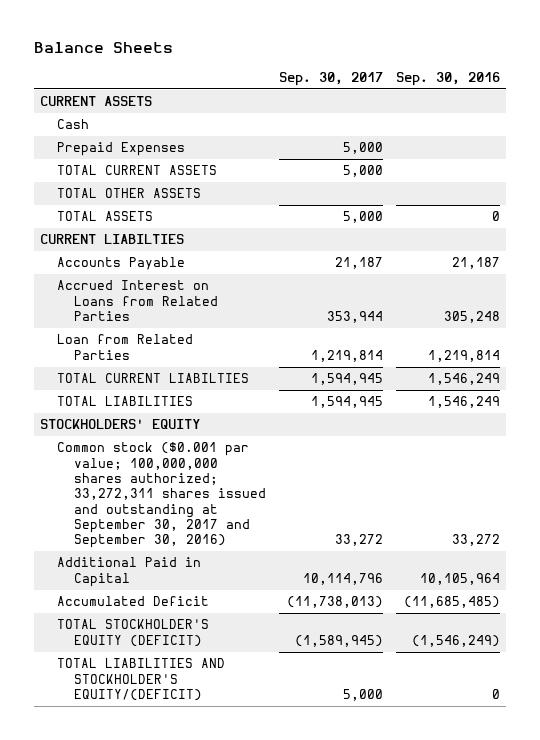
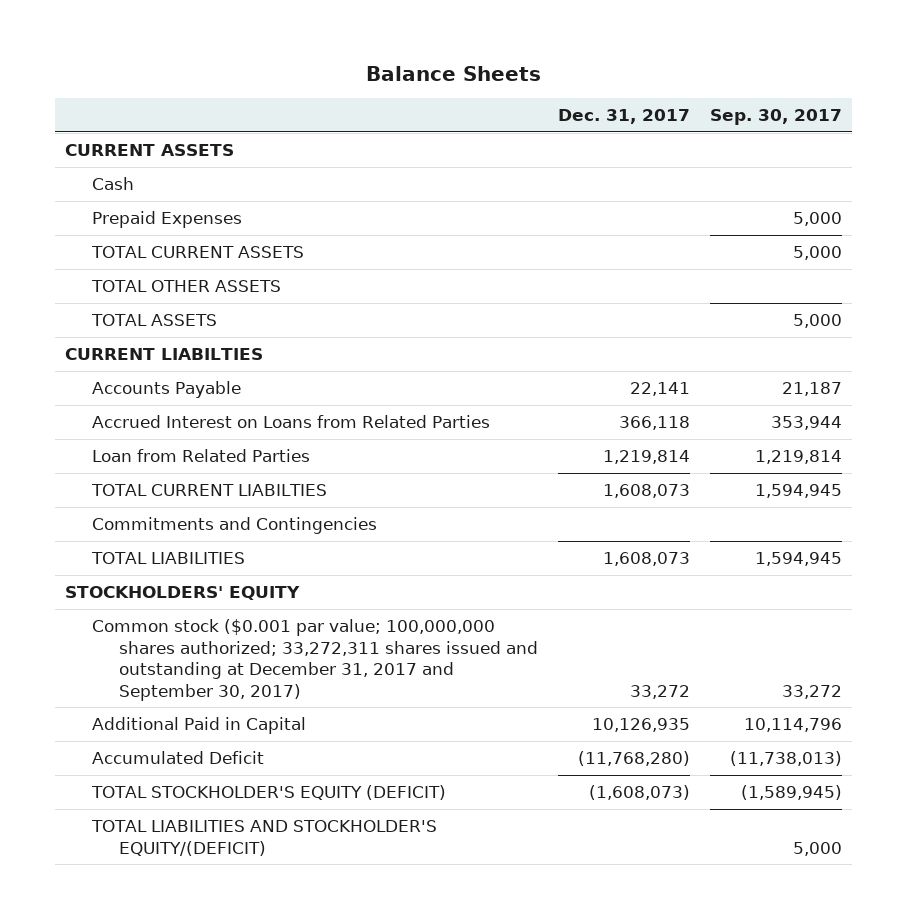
- | Sep. 30, 2017 | Sep. 30, 2016
+ | Dec. 31, 2017 | Sep. 30, 2017
+ Commitments and Contingencies
- Common stock ($0.001 par value; 100,000,000 shares authorized; 33,272,311 shares issued and outstanding at September 30, 2017 and September 30, 2016) | 33,272 | 33,272
+ Common stock ($0.001 par value; 100,000,000 shares authorized; 33,272,311 shares issued and outstanding at December 31, 2017 and September 30, 2017) | 33,272 | 33,272

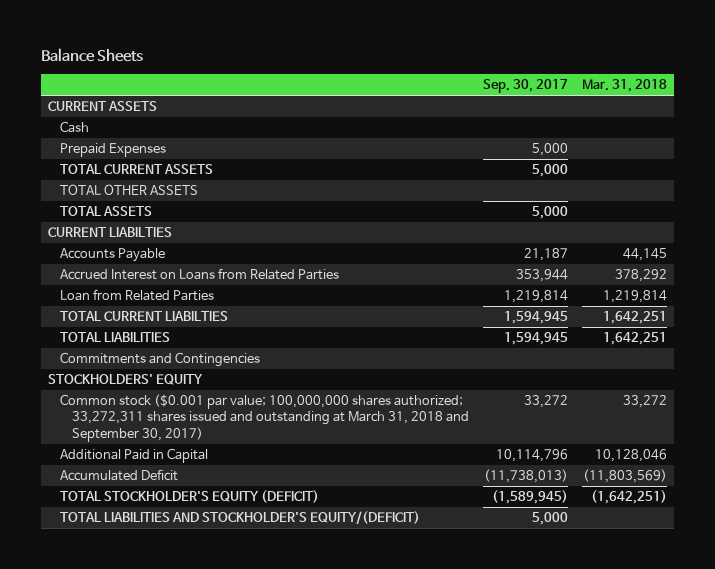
- | Dec. 31, 2017 | Sep. 30, 2017
+ | Sep. 30, 2017 | Mar. 31, 2018
moved down: Commitments and Contingencies
- Common stock ($0.001 par value; 100,000,000 shares authorized; 33,272,311 shares issued and outstanding at December 31, 2017 and September 30, 2017) | 33,272 | 33,272
+ Common stock ($0.001 par value; 100,000,000 shares authorized; 33,272,311 shares issued and outstanding at March 31, 2018 and September 30, 2017) | 33,272 | 33,272

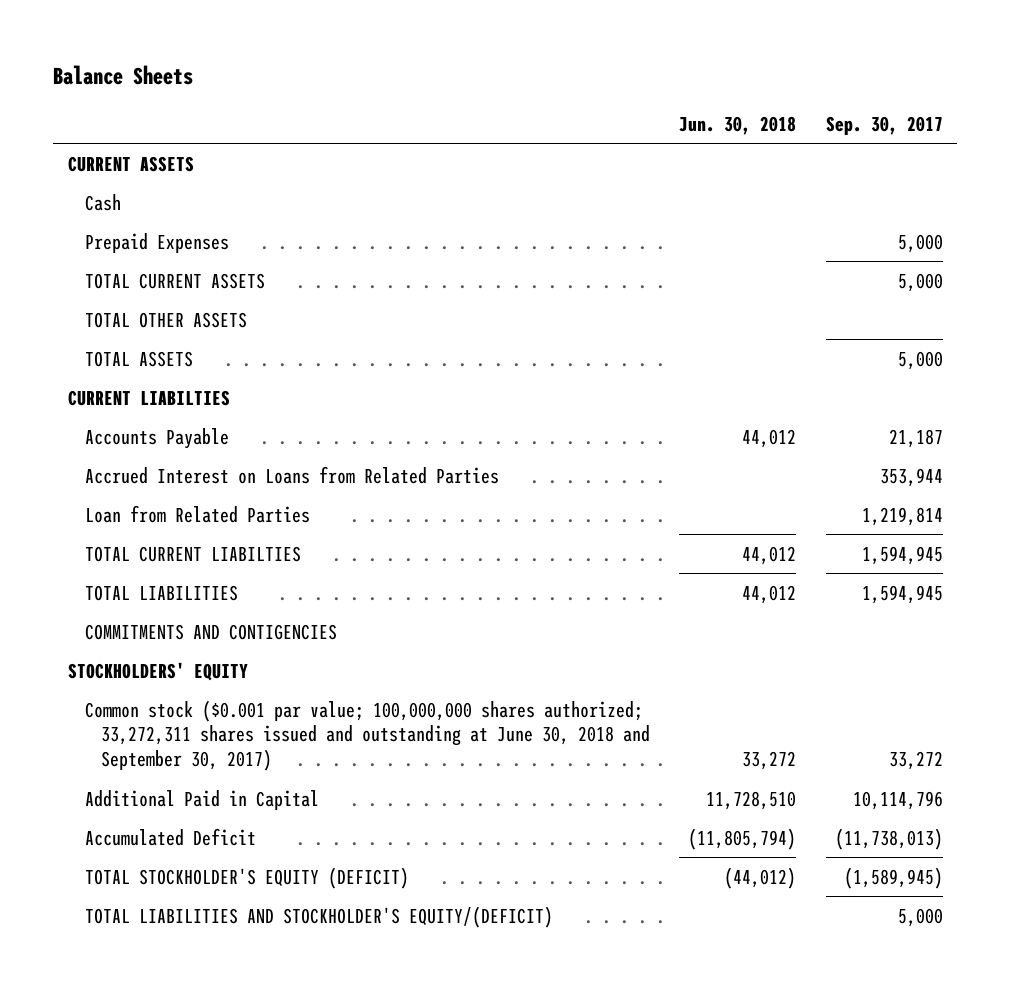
- | Sep. 30, 2017 | Mar. 31, 2018
+ | Jun. 30, 2018 | Sep. 30, 2017
- Commitments and Contingencies
+ COMMITMENTS AND CONTIGENCIES
- Common stock ($0.001 par value; 100,000,000 shares authorized; 33,272,311 shares issued and outstanding at March 31, 2018 and September 30, 2017) | 33,272 | 33,272
+ Common stock ($0.001 par value; 100,000,000 shares authorized; 33,272,311 shares issued and outstanding at June 30, 2018 and September 30, 2017) | 33,272 | 33,272

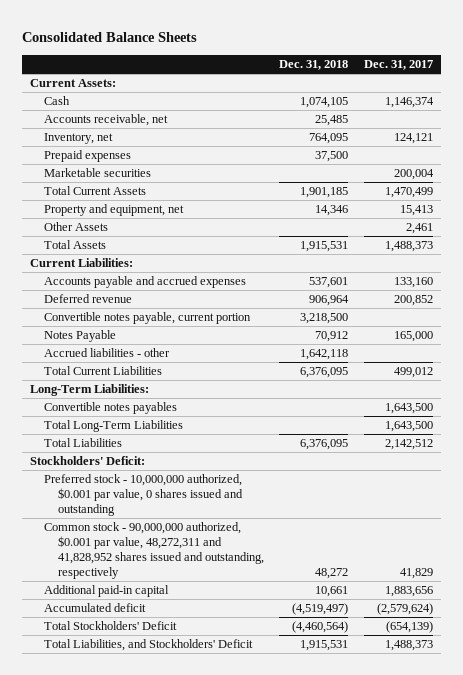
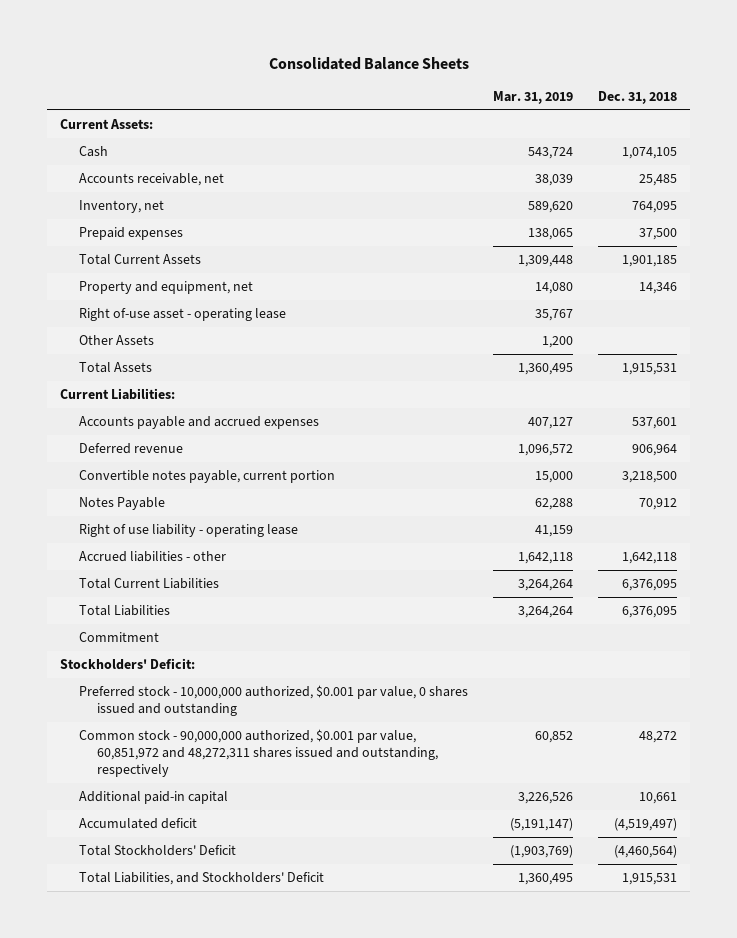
- | Dec. 31, 2018 | Dec. 31, 2017
+ | Mar. 31, 2019 | Dec. 31, 2018
- Marketable securities | | 200,004
+ Right of-use asset - operating lease | 35,767 |
+ Right of use liability - operating lease | 41,159 |
- Long-Term Liabilities:
- Convertible notes payables | | 1,643,500
- Total Long-Term Liabilities | | 1,643,500
+ Commitment
- Common stock - 90,000,000 authorized, $0.001 par value, 48,272,311 and 41,828,952 shares issued and outstanding, respectively | 48,272 | 41,829
+ Common stock - 90,000,000 authorized, $0.001 par value, 60,851,972 and 48,272,311 shares issued and outstanding, respectively | 60,852 | 48,272

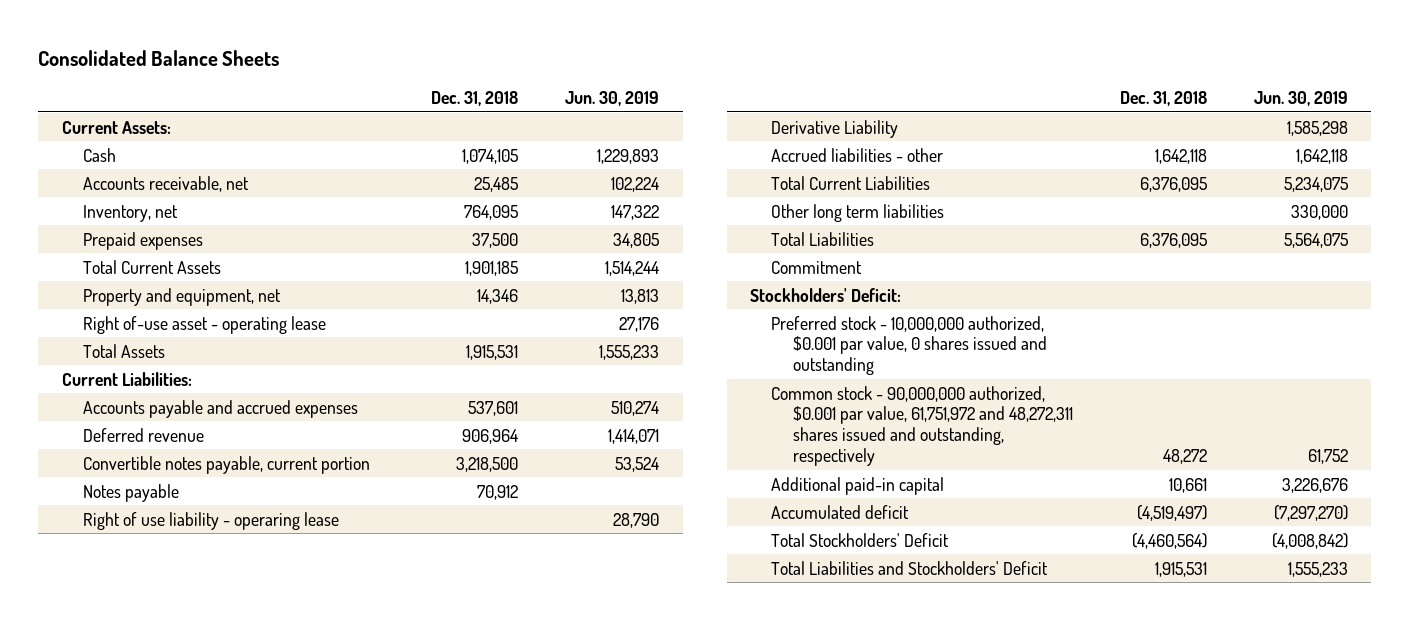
- | Mar. 31, 2019 | Dec. 31, 2018
+ | Dec. 31, 2018 | Jun. 30, 2019
- Other Assets | 1,200 |
- Notes Payable | 62,288 | 70,912
- Right of use liability - operating lease | 41,159 |
+ Notes payable | 70,912 |
+ Right of use liability - operaring lease | | 28,790
+ Derivative Liability | | 1,585,298
+ Other long term liabilities | | 330,000
- Common stock - 90,000,000 authorized, $0.001 par value, 60,851,972 and 48,272,311 shares issued and outstanding, respectively | 60,852 | 48,272
+ Common stock - 90,000,000 authorized, $0.001 par value, 61,751,972 and 48,272,311 shares issued and outstanding, respectively | 48,272 | 61,752
- Total Liabilities, and Stockholders' Deficit | 1,360,495 | 1,915,531
+ Total Liabilities and Stockholders' Deficit | 1,915,531 | 1,555,233

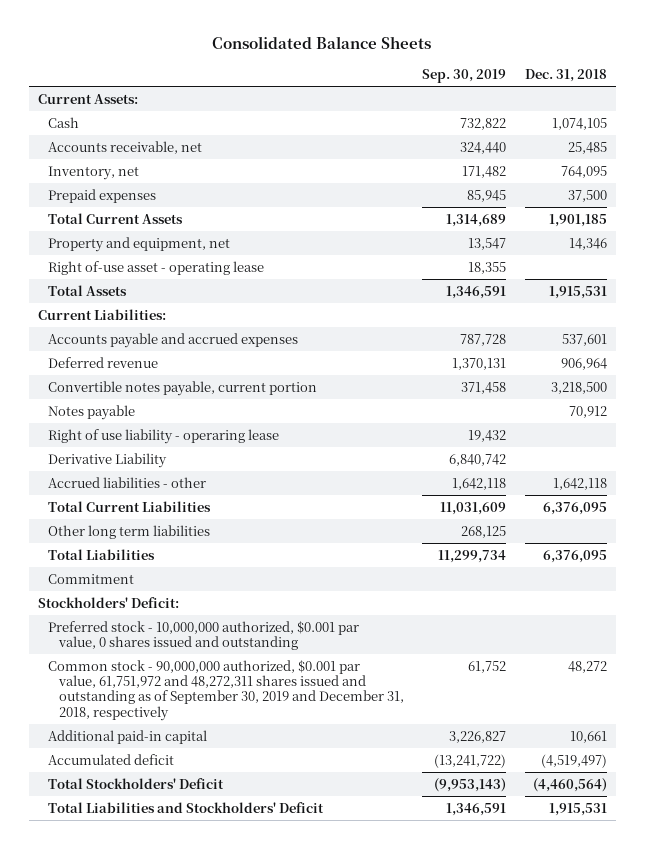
- | Dec. 31, 2018 | Jun. 30, 2019
+ | Sep. 30, 2019 | Dec. 31, 2018
- Common stock - 90,000,000 authorized, $0.001 par value, 61,751,972 and 48,272,311 shares issued and outstanding, respectively | 48,272 | 61,752
+ Common stock - 90,000,000 authorized, $0.001 par value, 61,751,972 and 48,272,311 shares issued and outstanding as of September 30, 2019 and December 31, 2018, respectively | 61,752 | 48,272

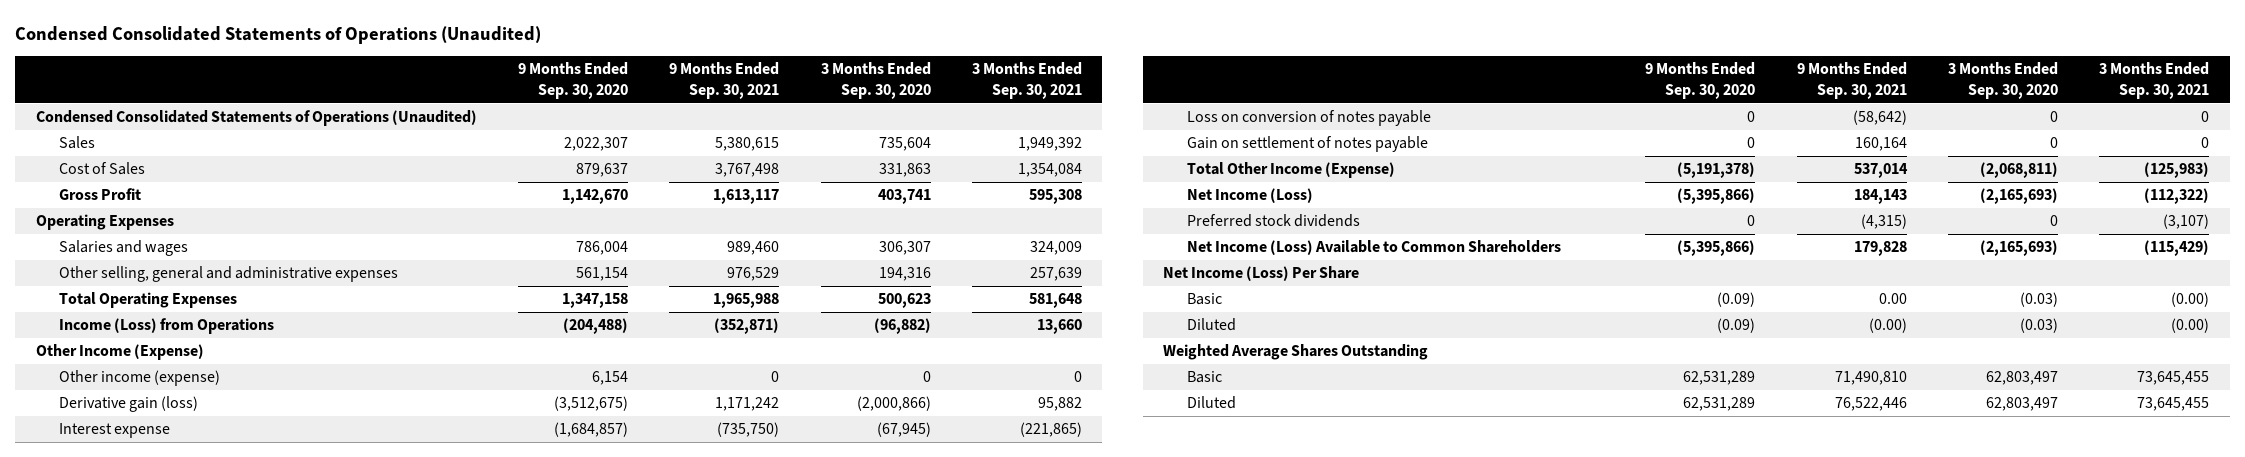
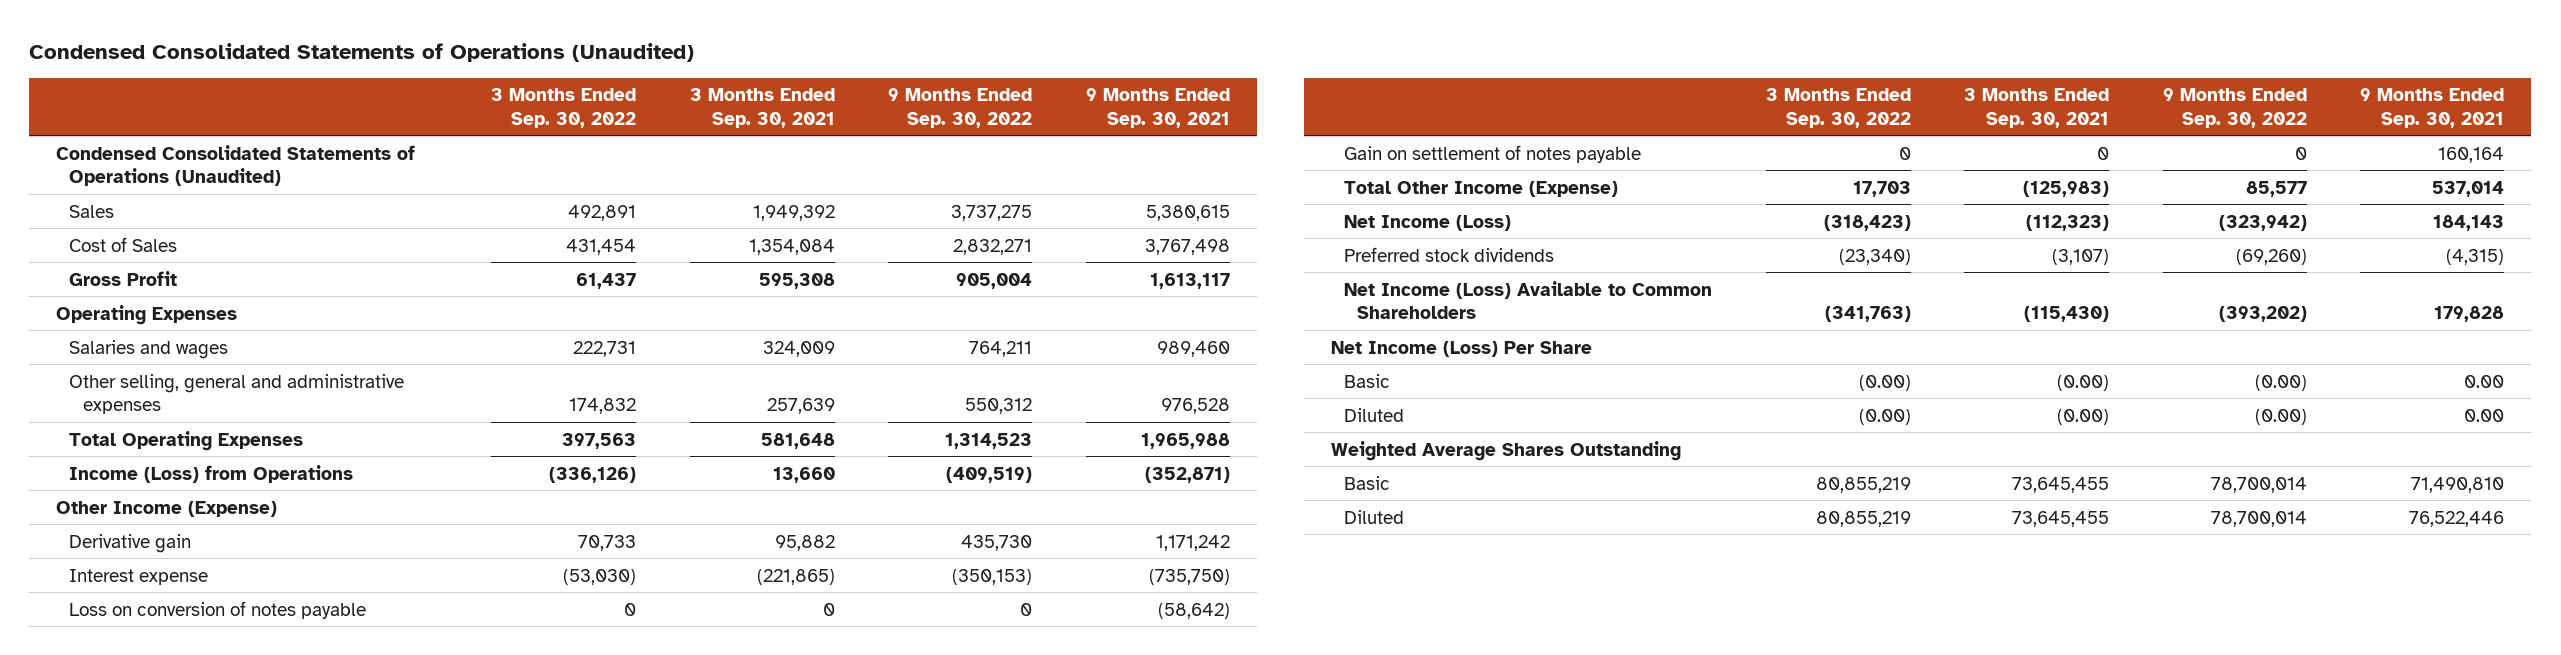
- | 9 Months Ended Sep. 30, 2020 | 9 Months Ended Sep. 30, 2021 | 3 Months Ended Sep. 30, 2020 | 3 Months Ended Sep. 30, 2021
+ | 3 Months Ended Sep. 30, 2022 | 3 Months Ended Sep. 30, 2021 | 9 Months Ended Sep. 30, 2022 | 9 Months Ended Sep. 30, 2021
- Other selling, general and administrative expenses | 561,154 | 976,529 | 194,316 | 257,639
+ Other selling, general and administrative expenses | 174,832 | 257,639 | 550,312 | 976,528
- Other income (expense) | 6,154 | 0 | 0 | 0
- Derivative gain (loss) | (3,512,675) | 1,171,242 | (2,000,866) | 95,882
+ Derivative gain | 70,733 | 95,882 | 435,730 | 1,171,242
- Net Income (Loss) | (5,395,866) | 184,143 | (2,165,693) | (112,322)
+ Net Income (Loss) | (318,423) | (112,323) | (323,942) | 184,143
- Net Income (Loss) Available to Common Shareholders | (5,395,866) | 179,828 | (2,165,693) | (115,429)
+ Net Income (Loss) Available to Common Shareholders | (341,763) | (115,430) | (393,202) | 179,828
- Diluted | (0.09) | (0.00) | (0.03) | (0.00)
+ Diluted | (0.00) | (0.00) | (0.00) | 0.00

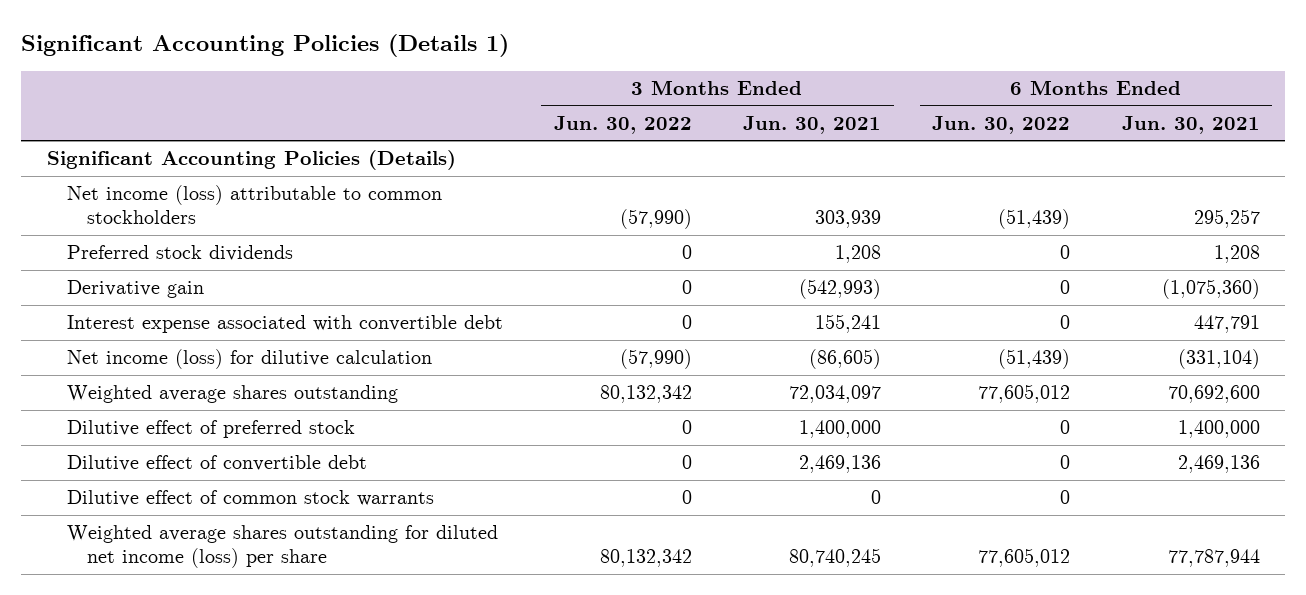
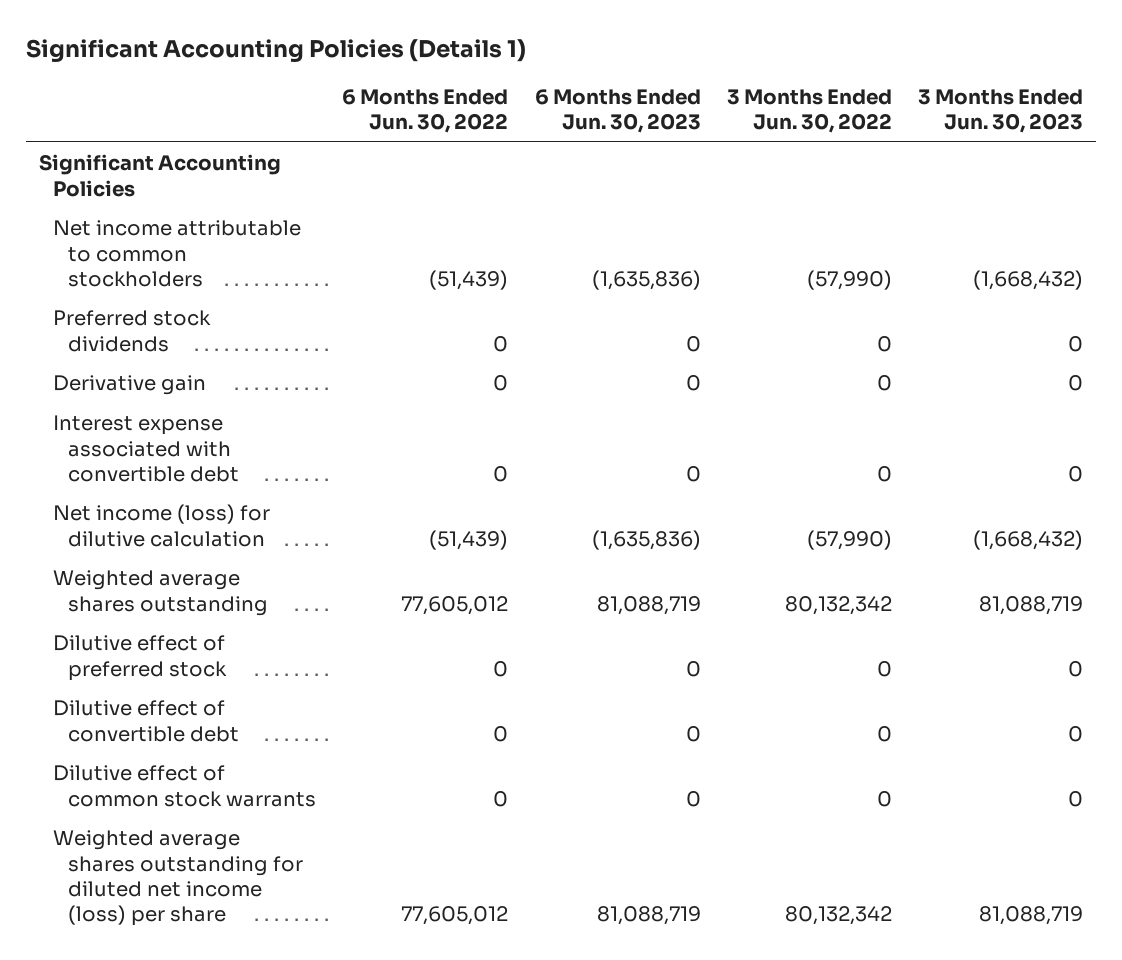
- | 3 Months Ended Jun. 30, 2022 | 3 Months Ended Jun. 30, 2021 | 6 Months Ended Jun. 30, 2022 | 6 Months Ended Jun. 30, 2021
+ | 6 Months Ended Jun. 30, 2022 | 6 Months Ended Jun. 30, 2023 | 3 Months Ended Jun. 30, 2022 | 3 Months Ended Jun. 30, 2023
- Significant Accounting Policies (Details)
- Net income (loss) attributable to common stockholders | (57,990) | 303,939 | (51,439) | 295,257
+ Significant Accounting Policies
+ Net income attributable to common stockholders | (51,439) | (1,635,836) | (57,990) | (1,668,432)

